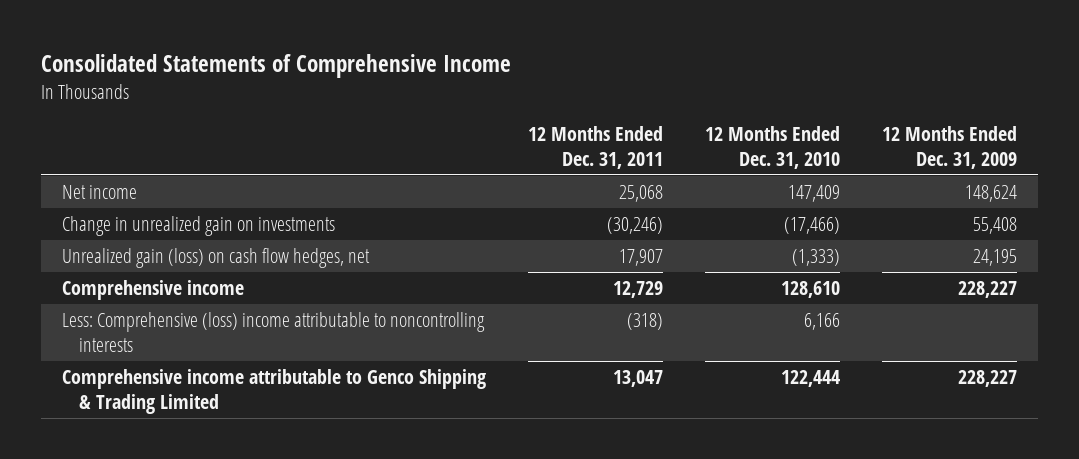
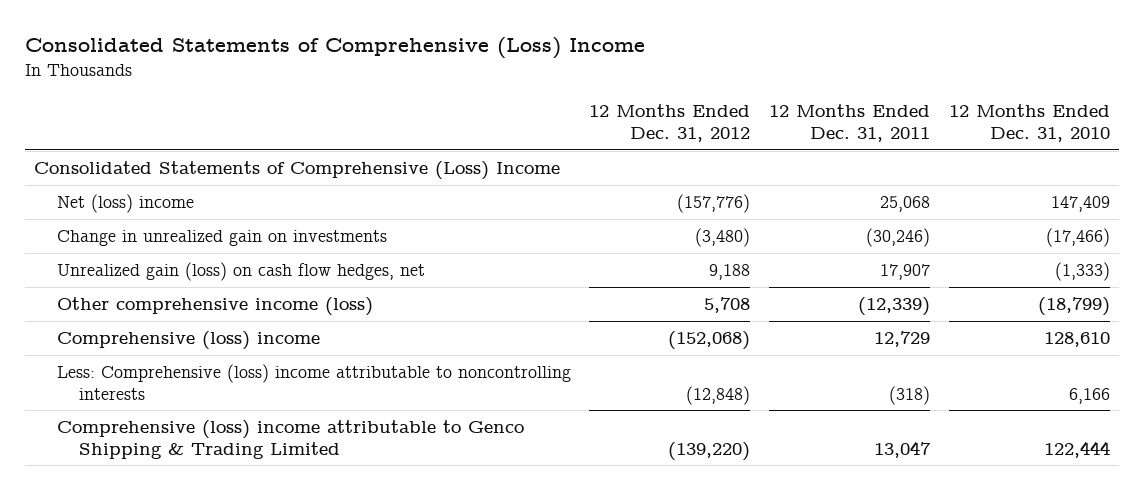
- Consolidated Statements of Comprehensive Income
+ Consolidated Statements of Comprehensive (Loss) Income
- | 12 Months Ended Dec. 31, 2011 | 12 Months Ended Dec. 31, 2010 | 12 Months Ended Dec. 31, 2009
+ | 12 Months Ended Dec. 31, 2012 | 12 Months Ended Dec. 31, 2011 | 12 Months Ended Dec. 31, 2010
- Net income | 25,068 | 147,409 | 148,624
+ Consolidated Statements of Comprehensive (Loss) Income
+ Net (loss) income | (157,776) | 25,068 | 147,409
- Comprehensive income | 12,729 | 128,610 | 228,227
+ Other comprehensive income (loss) | 5,708 | (12,339) | (18,799)
+ Comprehensive (loss) income | (152,068) | 12,729 | 128,610
- Comprehensive income attributable to Genco Shipping & Trading Limited | 13,047 | 122,444 | 228,227
+ Comprehensive (loss) income attributable to Genco Shipping & Trading Limited | (139,220) | 13,047 | 122,444

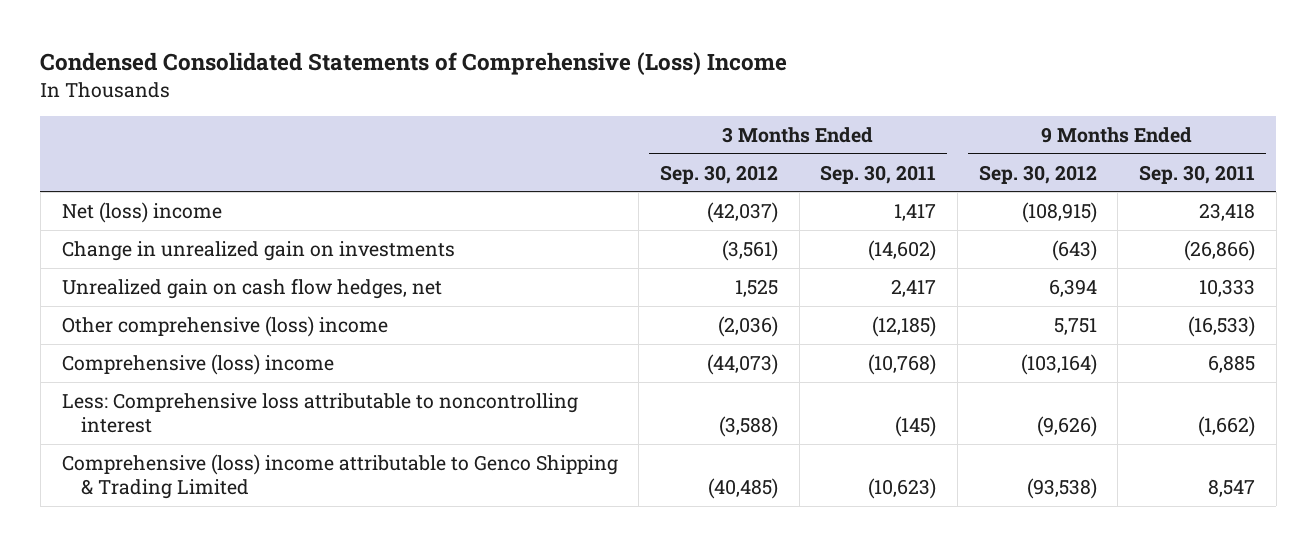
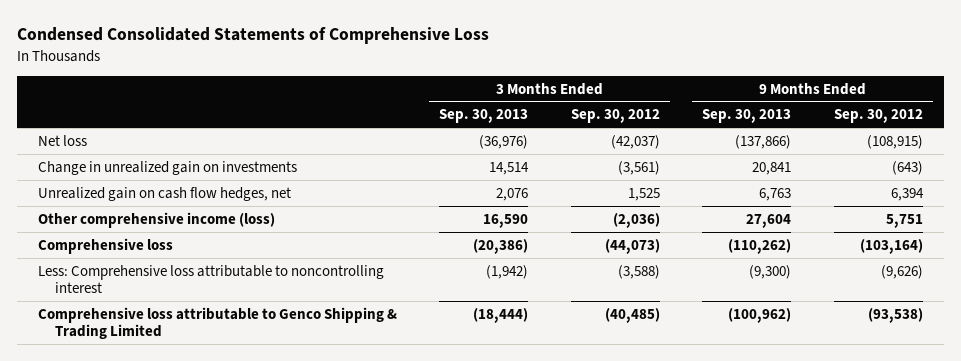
- Condensed Consolidated Statements of Comprehensive (Loss) Income
+ Condensed Consolidated Statements of Comprehensive Loss
- | 3 Months Ended Sep. 30, 2012 | 3 Months Ended Sep. 30, 2011 | 9 Months Ended Sep. 30, 2012 | 9 Months Ended Sep. 30, 2011
+ | 3 Months Ended Sep. 30, 2013 | 3 Months Ended Sep. 30, 2012 | 9 Months Ended Sep. 30, 2013 | 9 Months Ended Sep. 30, 2012
- Net (loss) income | (42,037) | 1,417 | (108,915) | 23,418
+ Net loss | (36,976) | (42,037) | (137,866) | (108,915)
- Other comprehensive (loss) income | (2,036) | (12,185) | 5,751 | (16,533)
- Comprehensive (loss) income | (44,073) | (10,768) | (103,164) | 6,885
+ Other comprehensive income (loss) | 16,590 | (2,036) | 27,604 | 5,751
+ Comprehensive loss | (20,386) | (44,073) | (110,262) | (103,164)
- Comprehensive (loss) income attributable to Genco Shipping & Trading Limited | (40,485) | (10,623) | (93,538) | 8,547
+ Comprehensive loss attributable to Genco Shipping & Trading Limited | (18,444) | (40,485) | (100,962) | (93,538)

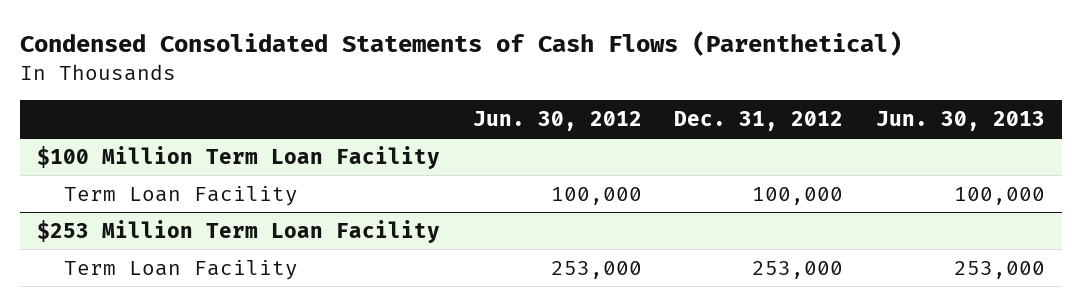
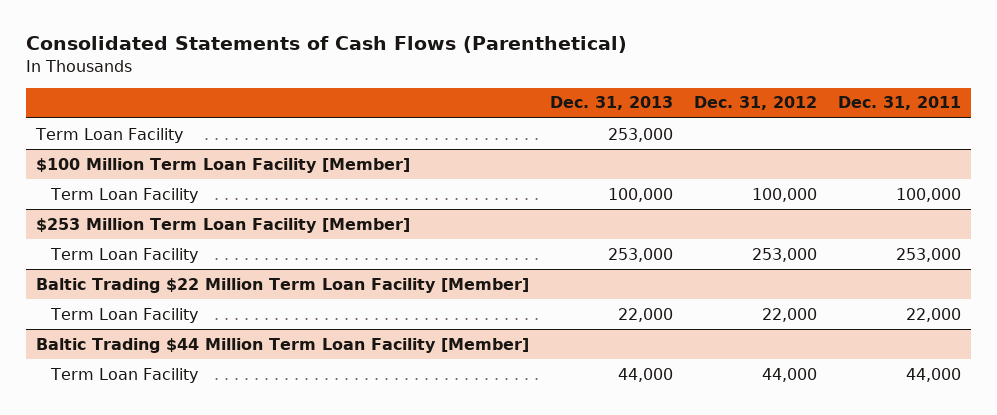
- Condensed Consolidated Statements of Cash Flows (Parenthetical)
+ Consolidated Statements of Cash Flows (Parenthetical)
- | Jun. 30, 2012 | Dec. 31, 2012 | Jun. 30, 2013
+ | Dec. 31, 2013 | Dec. 31, 2012 | Dec. 31, 2011
- $100 Million Term Loan Facility
+ Term Loan Facility | 253,000 | |
+ $100 Million Term Loan Facility [Member]
- $253 Million Term Loan Facility
+ $253 Million Term Loan Facility [Member]
+ Baltic Trading $22 Million Term Loan Facility [Member]
+ Term Loan Facility | 22,000 | 22,000 | 22,000
+ Baltic Trading $44 Million Term Loan Facility [Member]
+ Term Loan Facility | 44,000 | 44,000 | 44,000

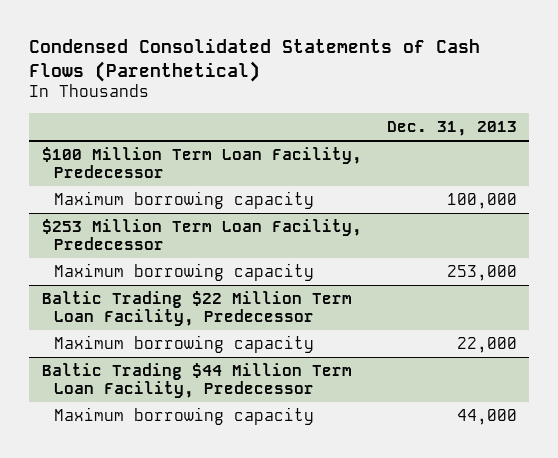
- Consolidated Statements of Cash Flows (Parenthetical)
+ Condensed Consolidated Statements of Cash Flows (Parenthetical)
- | Dec. 31, 2013 | Dec. 31, 2012 | Dec. 31, 2011
+ | Dec. 31, 2013
- Term Loan Facility | 253,000 | |
- $100 Million Term Loan Facility [Member]
- Term Loan Facility | 100,000 | 100,000 | 100,000
- $253 Million Term Loan Facility [Member]
- Term Loan Facility | 253,000 | 253,000 | 253,000
- Baltic Trading $22 Million Term Loan Facility [Member]
- Term Loan Facility | 22,000 | 22,000 | 22,000
- Baltic Trading $44 Million Term Loan Facility [Member]
- Term Loan Facility | 44,000 | 44,000 | 44,000
+ $100 Million Term Loan Facility, Predecessor
+ Maximum borrowing capacity | 100,000
+ $253 Million Term Loan Facility, Predecessor
+ Maximum borrowing capacity | 253,000
+ Baltic Trading $22 Million Term Loan Facility, Predecessor
+ Maximum borrowing capacity | 22,000
+ Baltic Trading $44 Million Term Loan Facility, Predecessor
+ Maximum borrowing capacity | 44,000

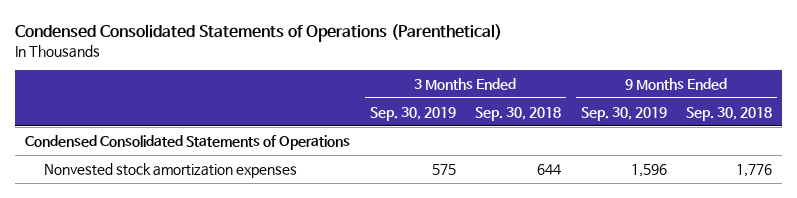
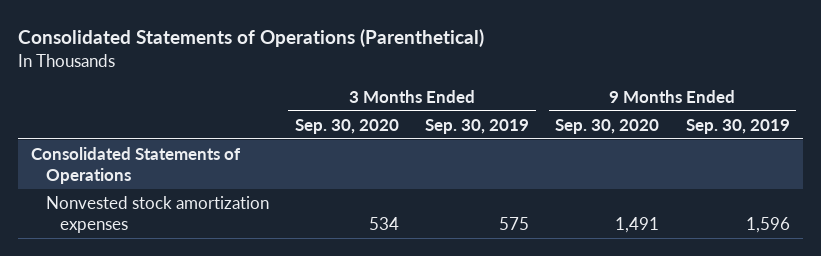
- Condensed Consolidated Statements of Operations (Parenthetical)
+ Consolidated Statements of Operations (Parenthetical)
- | 3 Months Ended Sep. 30, 2019 | 3 Months Ended Sep. 30, 2018 | 9 Months Ended Sep. 30, 2019 | 9 Months Ended Sep. 30, 2018
+ | 3 Months Ended Sep. 30, 2020 | 3 Months Ended Sep. 30, 2019 | 9 Months Ended Sep. 30, 2020 | 9 Months Ended Sep. 30, 2019
- Condensed Consolidated Statements of Operations
+ Consolidated Statements of Operations

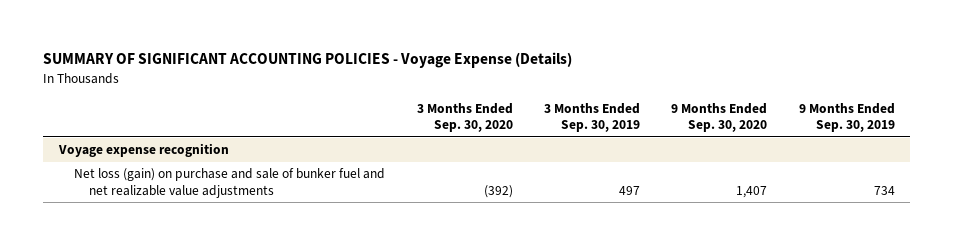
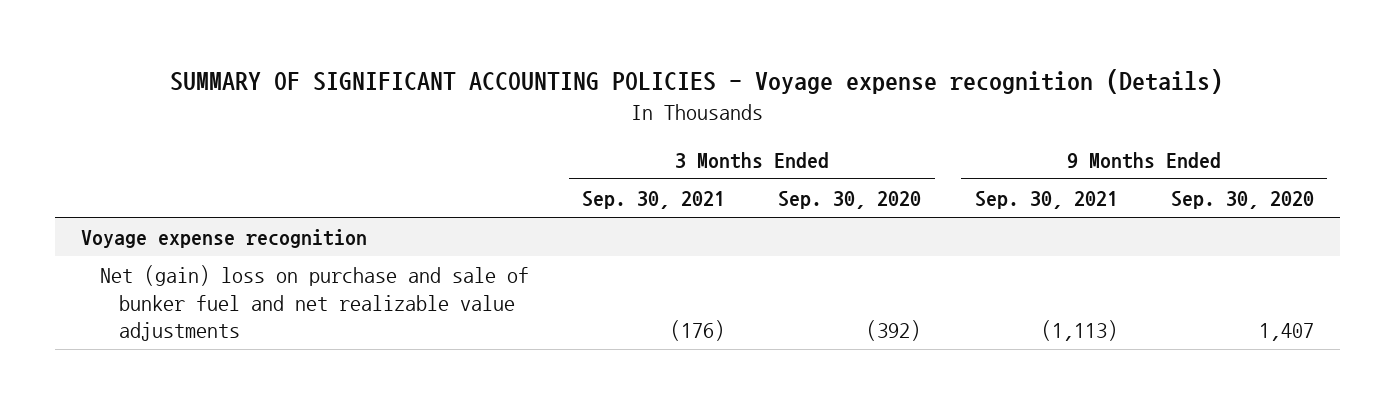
- SUMMARY OF SIGNIFICANT ACCOUNTING POLICIES - Voyage Expense (Details)
+ SUMMARY OF SIGNIFICANT ACCOUNTING POLICIES - Voyage expense recognition (Details)
- | 3 Months Ended Sep. 30, 2020 | 3 Months Ended Sep. 30, 2019 | 9 Months Ended Sep. 30, 2020 | 9 Months Ended Sep. 30, 2019
+ | 3 Months Ended Sep. 30, 2021 | 3 Months Ended Sep. 30, 2020 | 9 Months Ended Sep. 30, 2021 | 9 Months Ended Sep. 30, 2020
- Net loss (gain) on purchase and sale of bunker fuel and net realizable value adjustments | (392) | 497 | 1,407 | 734
+ Net (gain) loss on purchase and sale of bunker fuel and net realizable value adjustments | (176) | (392) | (1,113) | 1,407

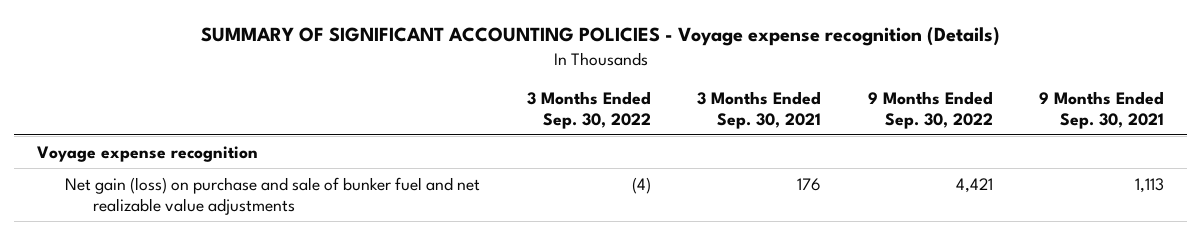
- | 3 Months Ended Sep. 30, 2021 | 3 Months Ended Sep. 30, 2020 | 9 Months Ended Sep. 30, 2021 | 9 Months Ended Sep. 30, 2020
+ | 3 Months Ended Sep. 30, 2022 | 3 Months Ended Sep. 30, 2021 | 9 Months Ended Sep. 30, 2022 | 9 Months Ended Sep. 30, 2021
- Net (gain) loss on purchase and sale of bunker fuel and net realizable value adjustments | (176) | (392) | (1,113) | 1,407
+ Net gain (loss) on purchase and sale of bunker fuel and net realizable value adjustments | (4) | 176 | 4,421 | 1,113

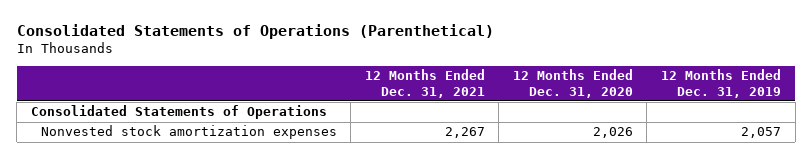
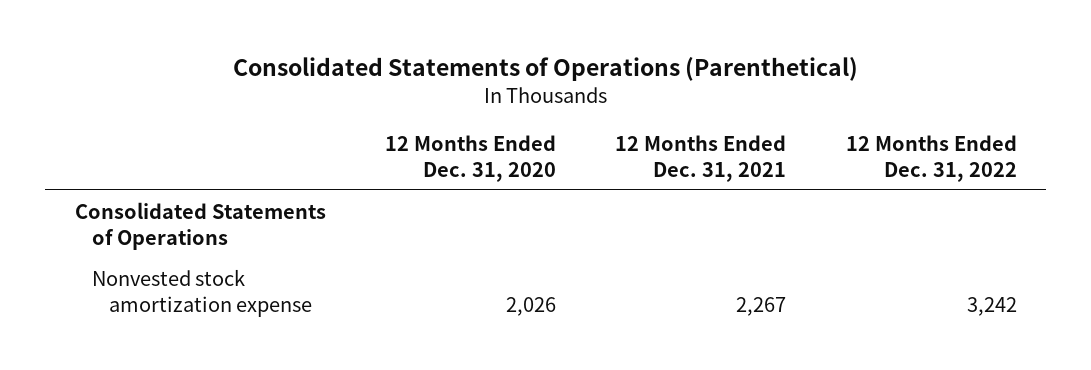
- | 12 Months Ended Dec. 31, 2021 | 12 Months Ended Dec. 31, 2020 | 12 Months Ended Dec. 31, 2019
+ | 12 Months Ended Dec. 31, 2020 | 12 Months Ended Dec. 31, 2021 | 12 Months Ended Dec. 31, 2022
- Nonvested stock amortization expenses | 2,267 | 2,026 | 2,057
+ Nonvested stock amortization expense | 2,026 | 2,267 | 3,242

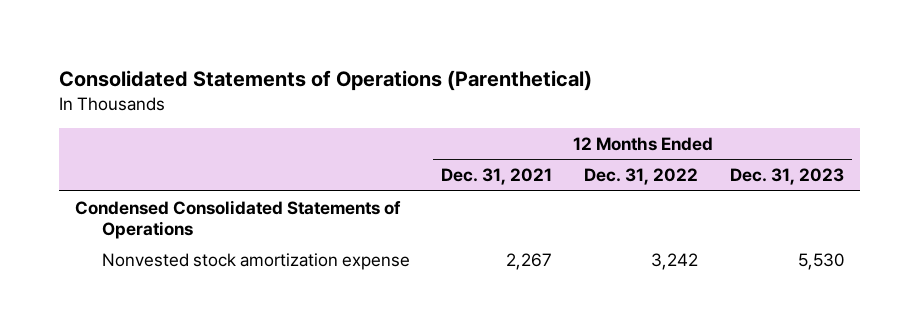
- | 12 Months Ended Dec. 31, 2020 | 12 Months Ended Dec. 31, 2021 | 12 Months Ended Dec. 31, 2022
+ | 12 Months Ended Dec. 31, 2021 | 12 Months Ended Dec. 31, 2022 | 12 Months Ended Dec. 31, 2023
- Consolidated Statements of Operations
+ Condensed Consolidated Statements of Operations

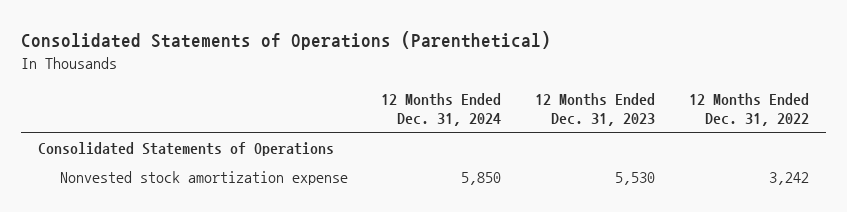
- | 12 Months Ended Dec. 31, 2021 | 12 Months Ended Dec. 31, 2022 | 12 Months Ended Dec. 31, 2023
+ | 12 Months Ended Dec. 31, 2024 | 12 Months Ended Dec. 31, 2023 | 12 Months Ended Dec. 31, 2022
- Condensed Consolidated Statements of Operations
+ Consolidated Statements of Operations

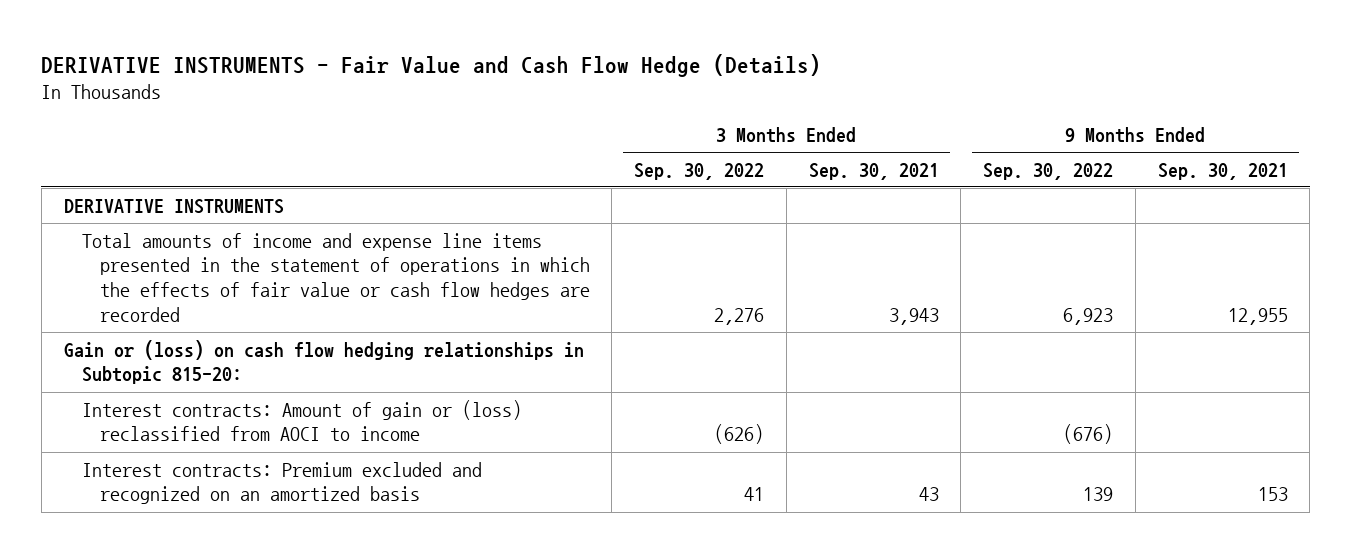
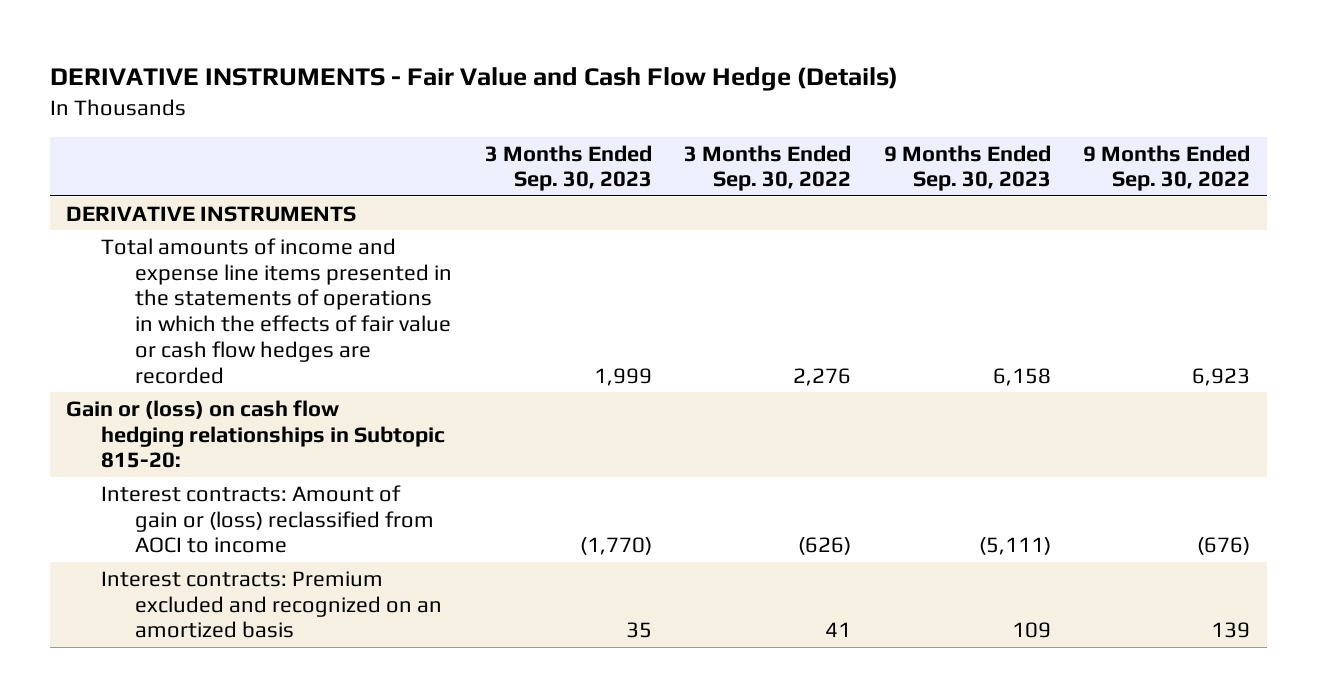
- | 3 Months Ended Sep. 30, 2022 | 3 Months Ended Sep. 30, 2021 | 9 Months Ended Sep. 30, 2022 | 9 Months Ended Sep. 30, 2021
+ | 3 Months Ended Sep. 30, 2023 | 3 Months Ended Sep. 30, 2022 | 9 Months Ended Sep. 30, 2023 | 9 Months Ended Sep. 30, 2022
- Total amounts of income and expense line items presented in the statement of operations in which the effects of fair value or cash flow hedges are recorded | 2,276 | 3,943 | 6,923 | 12,955
+ Total amounts of income and expense line items presented in the statements of operations in which the effects of fair value or cash flow hedges are recorded | 1,999 | 2,276 | 6,158 | 6,923

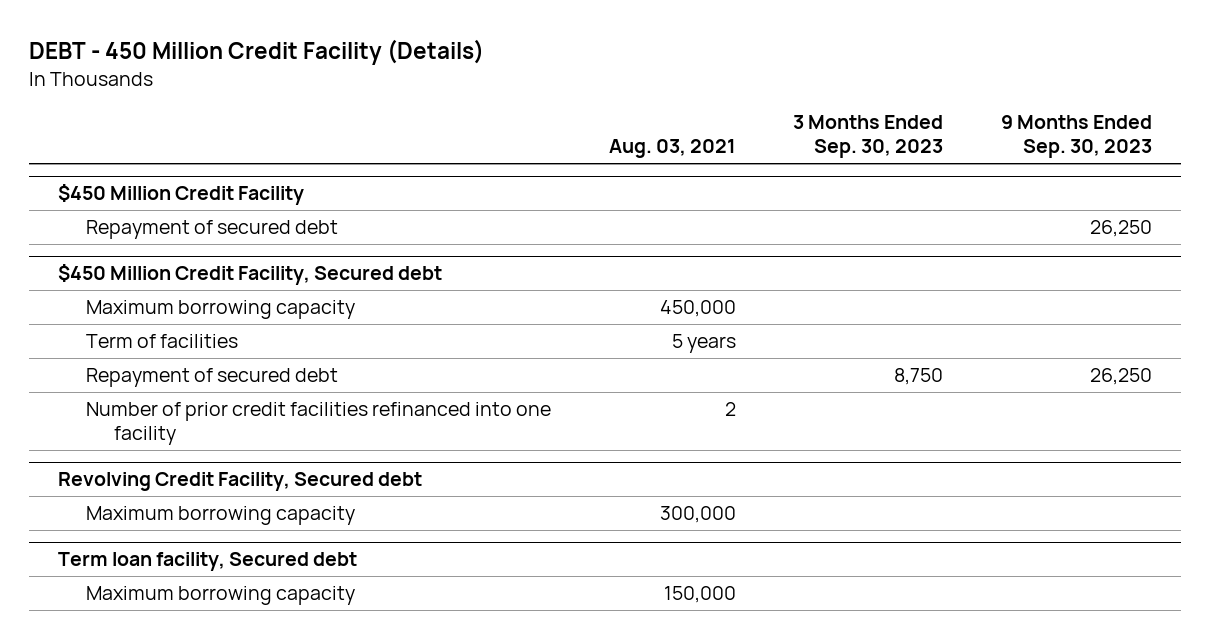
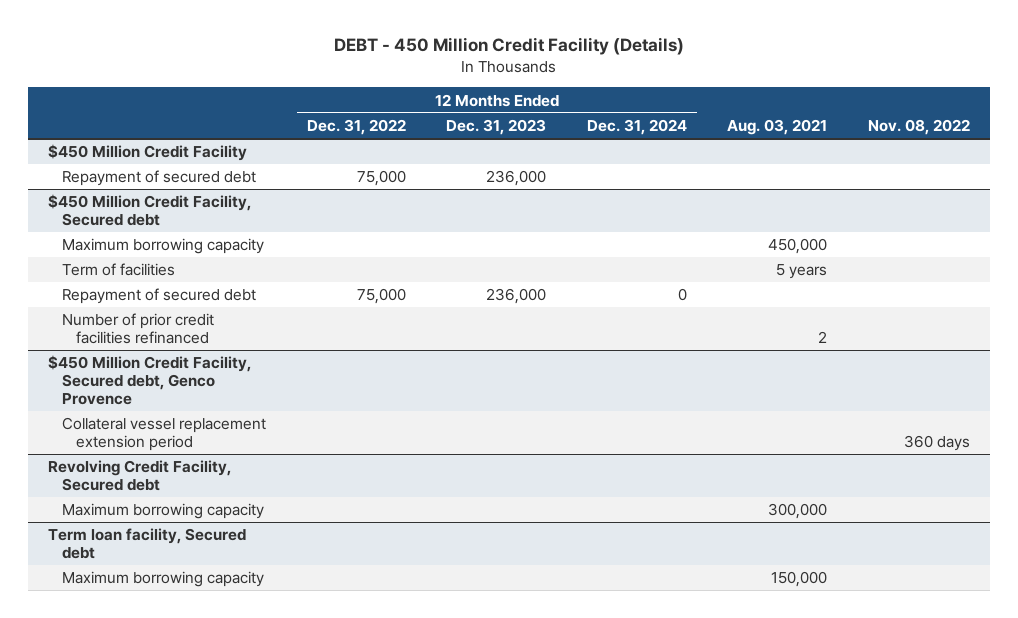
- | Aug. 03, 2021 | 3 Months Ended Sep. 30, 2023 | 9 Months Ended Sep. 30, 2023
+ | 12 Months Ended Dec. 31, 2022 | 12 Months Ended Dec. 31, 2023 | 12 Months Ended Dec. 31, 2024 | Aug. 03, 2021 | Nov. 08, 2022
@ $450 Million Credit Facility, Secured debt
- Number of prior credit facilities refinanced into one facility | 2 | |
+ Number of prior credit facilities refinanced | | | | 2 |
+ $450 Million Credit Facility, Secured debt, Genco Provence
+ Collateral vessel replacement extension period | | | | | 360 days

